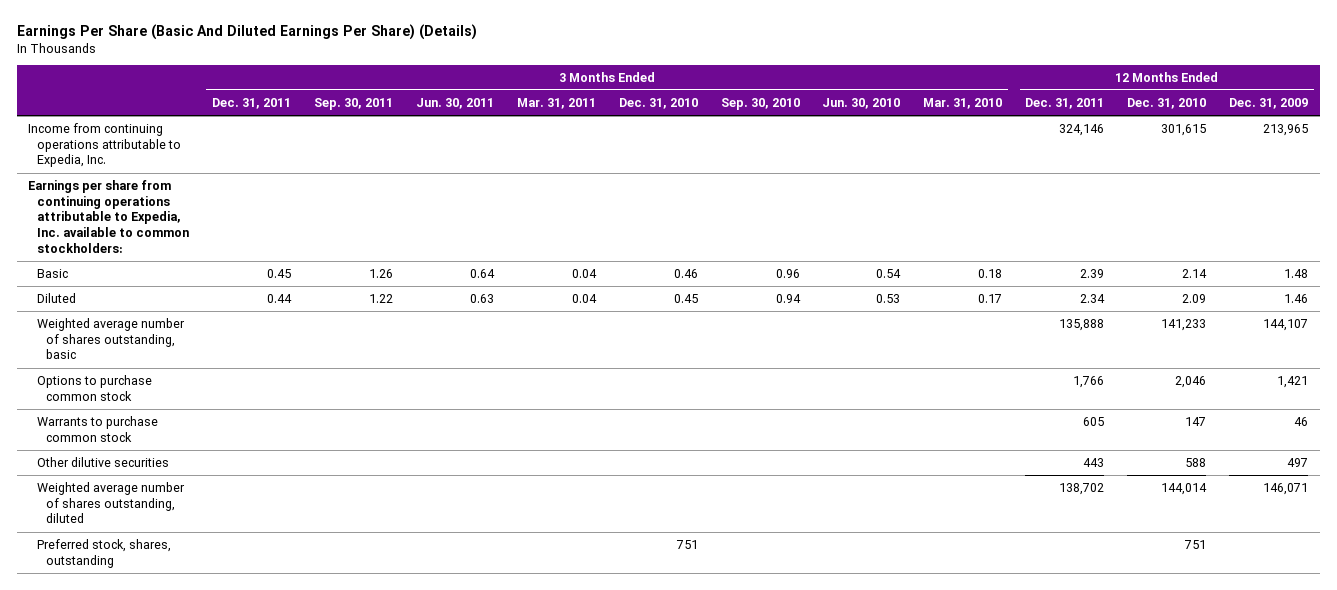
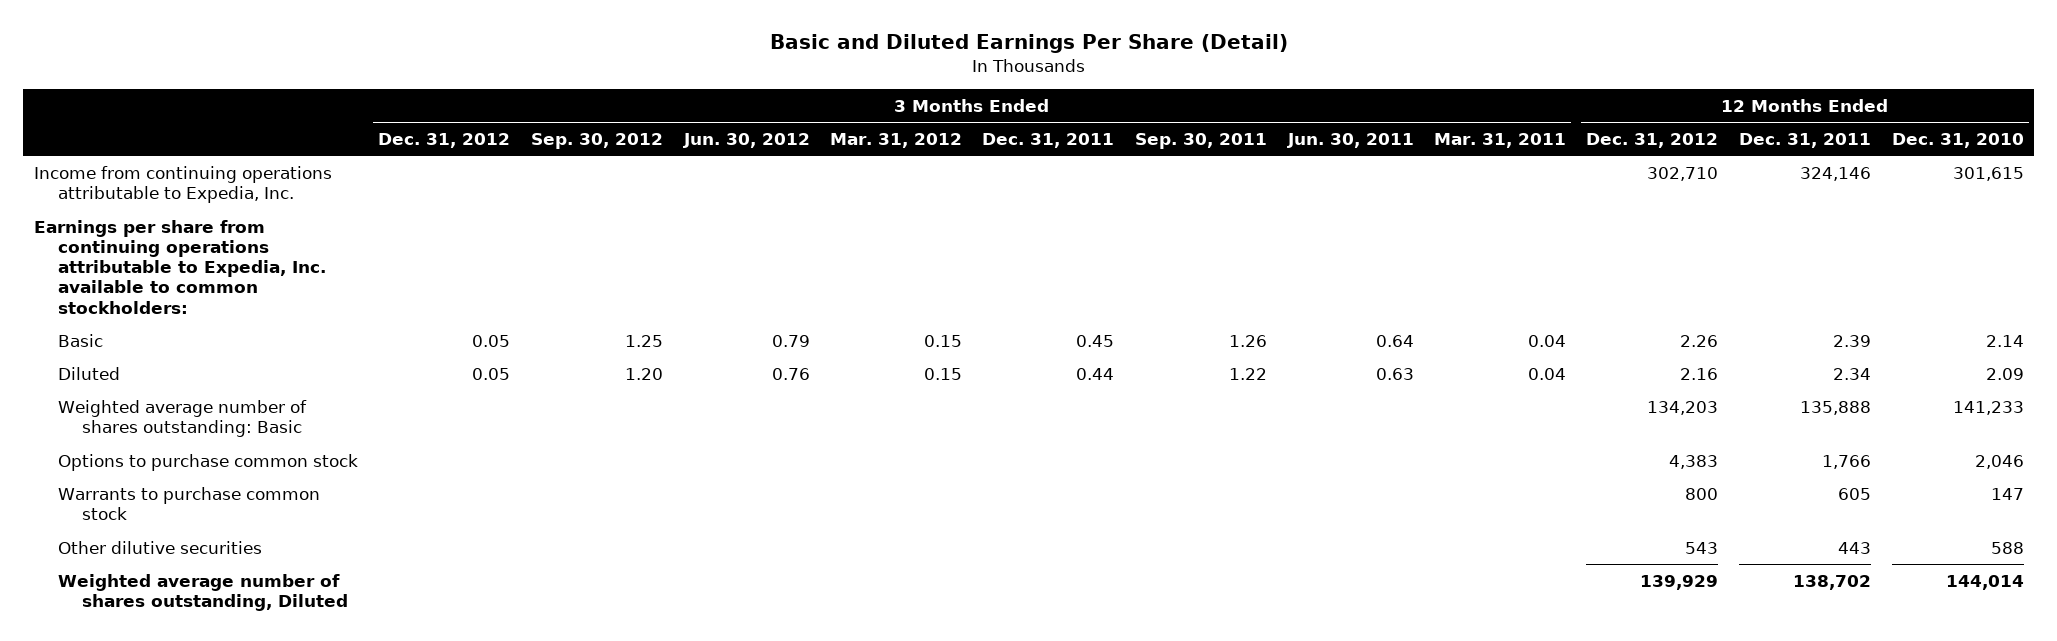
- Earnings Per Share (Basic And Diluted Earnings Per Share) (Details)
+ Basic and Diluted Earnings Per Share (Detail)
- | 3 Months Ended Dec. 31, 2011 | 3 Months Ended Sep. 30, 2011 | 3 Months Ended Jun. 30, 2011 | 3 Months Ended Mar. 31, 2011 | 3 Months Ended Dec. 31, 2010 | 3 Months Ended Sep. 30, 2010 | 3 Months Ended Jun. 30, 2010 | 3 Months Ended Mar. 31, 2010 | 12 Months Ended Dec. 31, 2011 | 12 Months Ended Dec. 31, 2010 | 12 Months Ended Dec. 31, 2009
+ | 3 Months Ended Dec. 31, 2012 | 3 Months Ended Sep. 30, 2012 | 3 Months Ended Jun. 30, 2012 | 3 Months Ended Mar. 31, 2012 | 3 Months Ended Dec. 31, 2011 | 3 Months Ended Sep. 30, 2011 | 3 Months Ended Jun. 30, 2011 | 3 Months Ended Mar. 31, 2011 | 12 Months Ended Dec. 31, 2012 | 12 Months Ended Dec. 31, 2011 | 12 Months Ended Dec. 31, 2010
- Weighted average number of shares outstanding, basic | | | | | | | | | 135,888 | 141,233 | 144,107
+ Weighted average number of shares outstanding: Basic | | | | | | | | | 134,203 | 135,888 | 141,233
- Weighted average number of shares outstanding, diluted | | | | | | | | | 138,702 | 144,014 | 146,071
- Preferred stock, shares, outstanding | | | | | 751 | | | | | 751 |
+ Weighted average number of shares outstanding, Diluted | | | | | | | | | 139,929 | 138,702 | 144,014

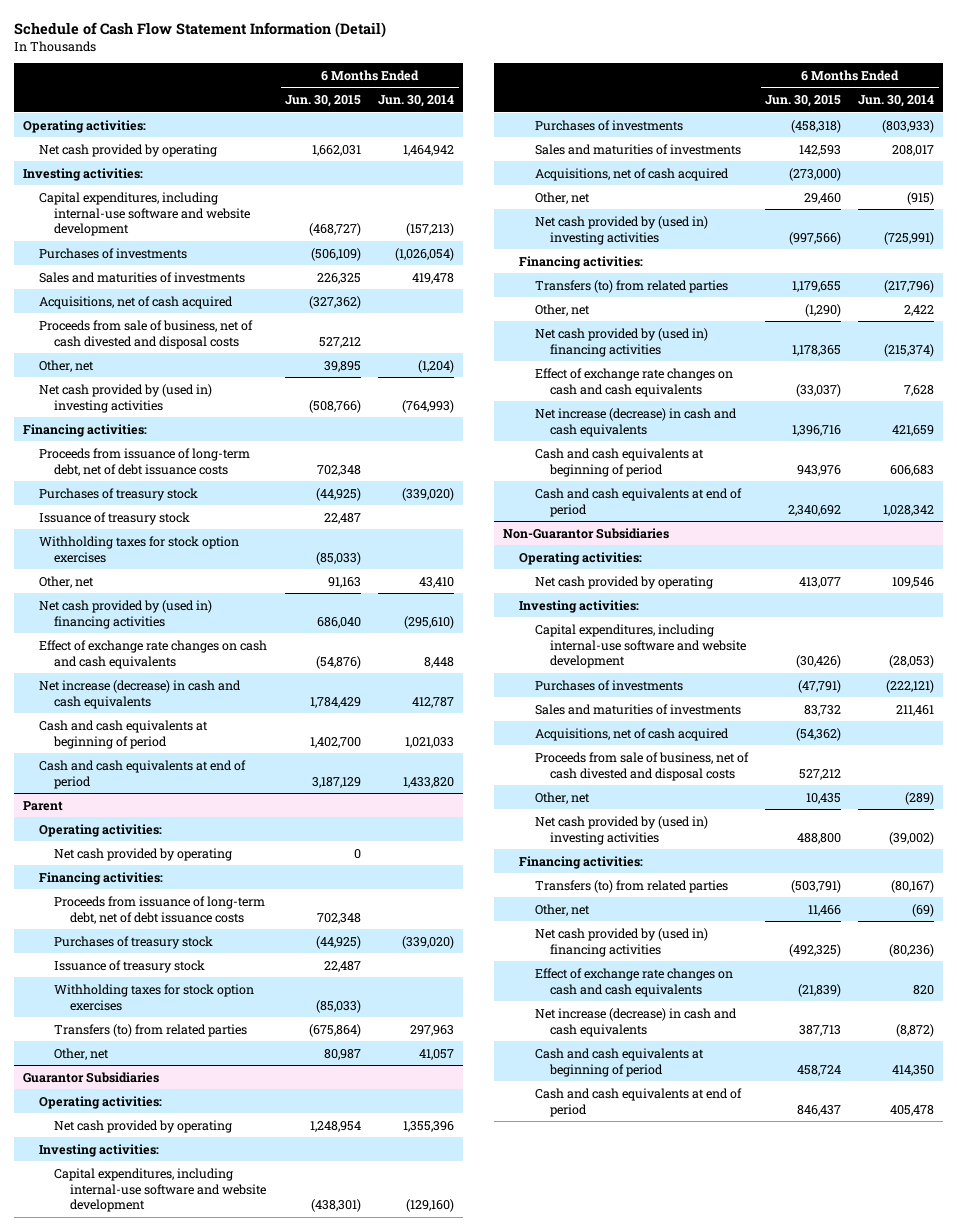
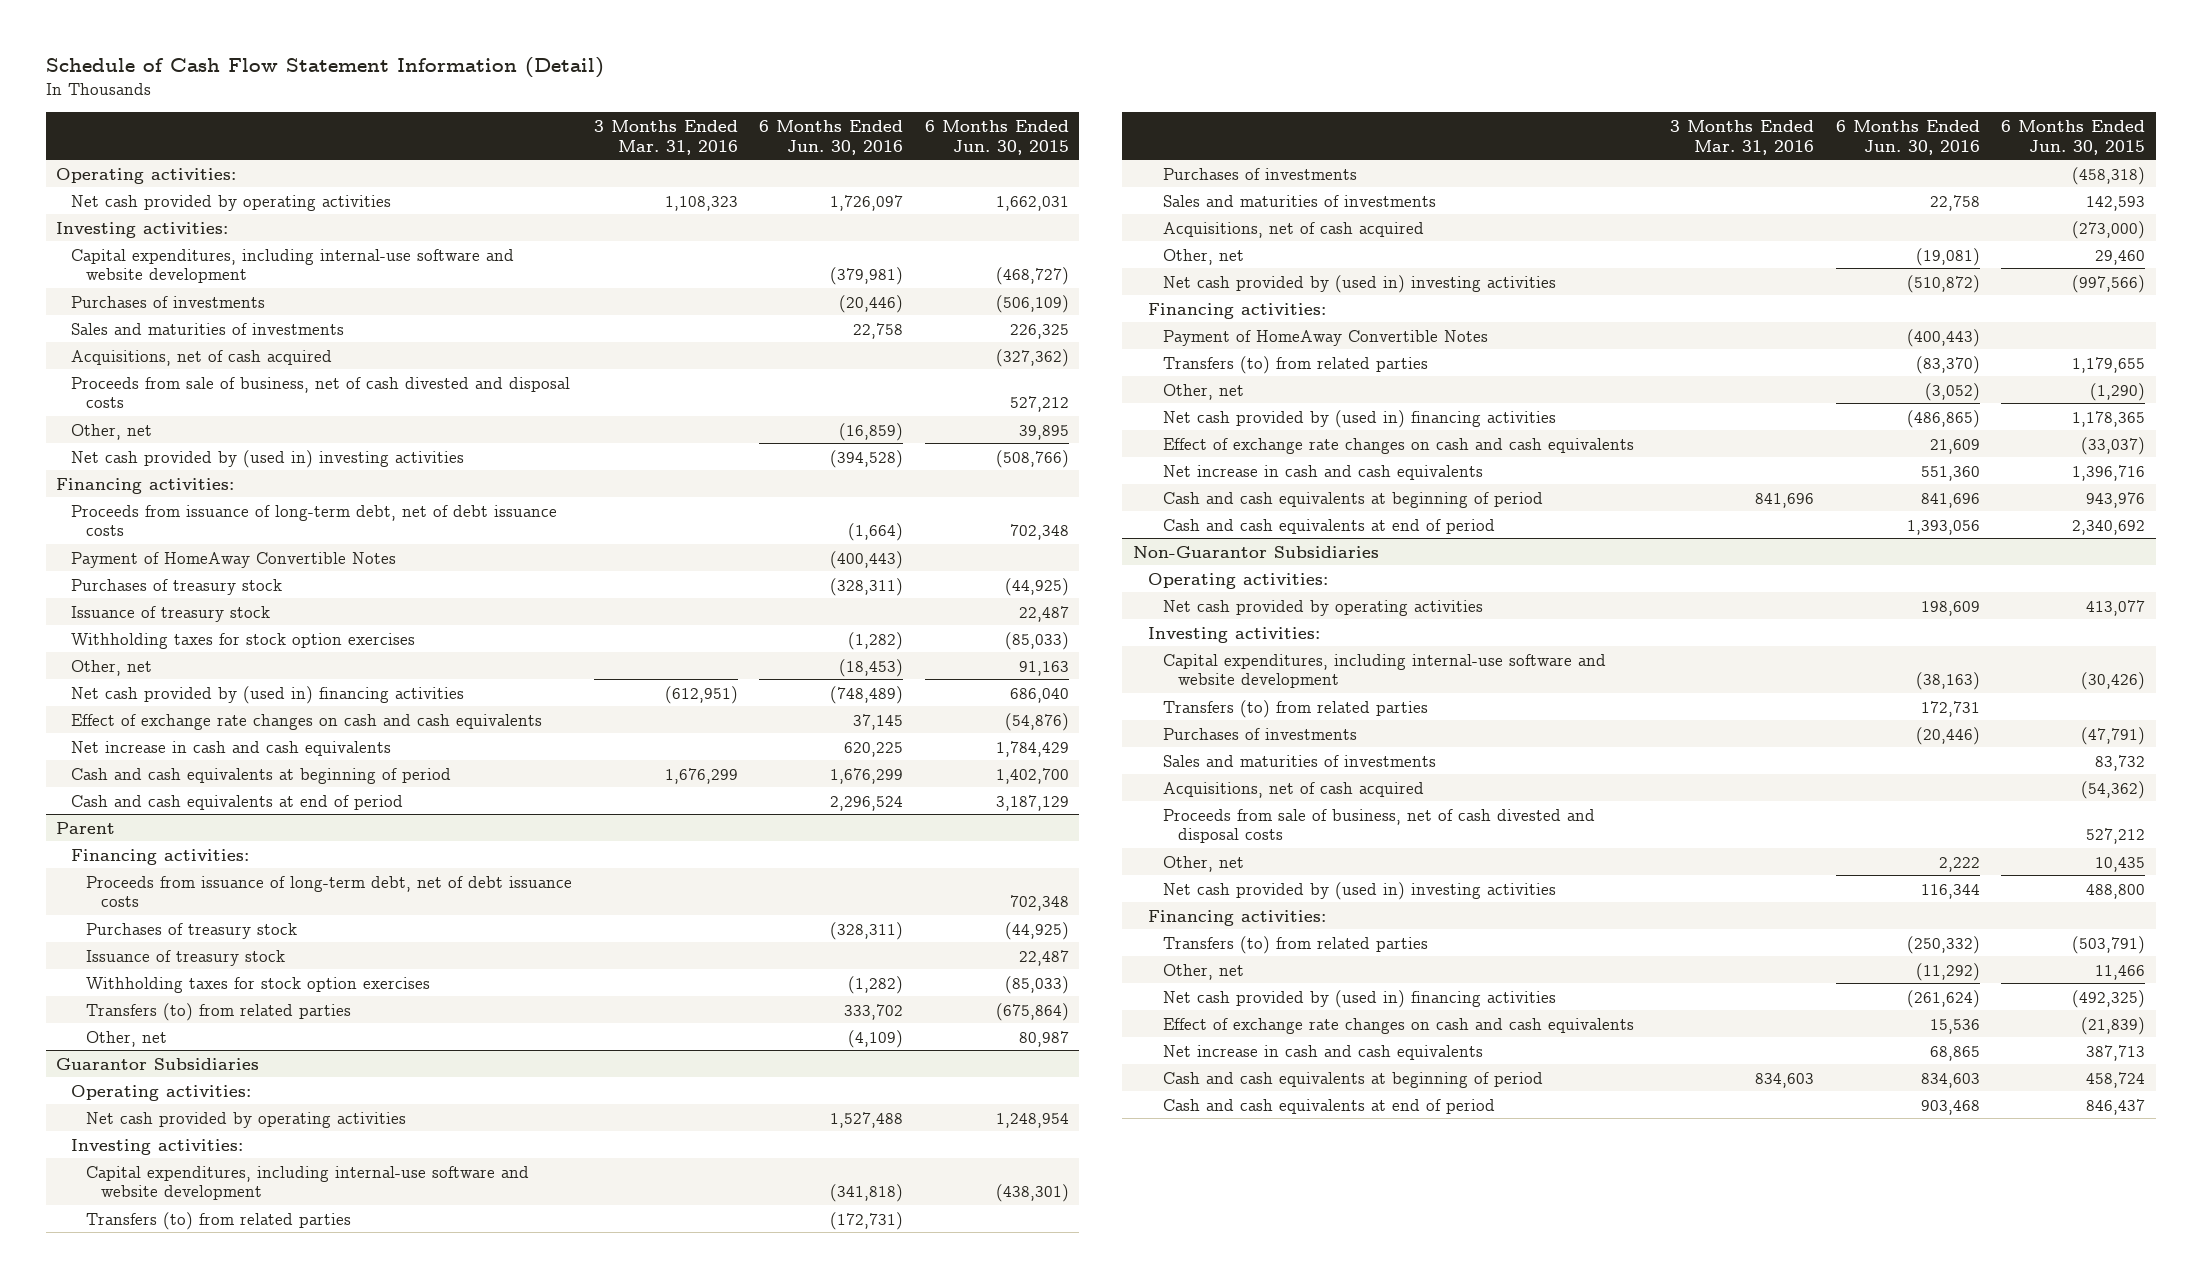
- | 6 Months Ended Jun. 30, 2015 | 6 Months Ended Jun. 30, 2014
+ | 3 Months Ended Mar. 31, 2016 | 6 Months Ended Jun. 30, 2016 | 6 Months Ended Jun. 30, 2015
- Net cash provided by operating | 1,662,031 | 1,464,942
+ Net cash provided by operating activities | 1,108,323 | 1,726,097 | 1,662,031
+ Payment of HomeAway Convertible Notes | | (400,443) |
- Net increase (decrease) in cash and cash equivalents | 1,784,429 | 412,787
+ Net increase in cash and cash equivalents | | 620,225 | 1,784,429
@ Parent
- Operating activities:
- Net cash provided by operating | 0 |
@ Guarantor Subsidiaries
- Net cash provided by operating | 1,248,954 | 1,355,396
+ Net cash provided by operating activities | | 1,527,488 | 1,248,954
+ Transfers (to) from related parties | | (172,731) |
+ Payment of HomeAway Convertible Notes | | (400,443) |
- Net increase (decrease) in cash and cash equivalents | 1,396,716 | 421,659
+ Net increase in cash and cash equivalents | | 551,360 | 1,396,716
@ Non-Guarantor Subsidiaries
- Net cash provided by operating | 413,077 | 109,546
+ Net cash provided by operating activities | | 198,609 | 413,077
+ Transfers (to) from related parties | | 172,731 |
- Net increase (decrease) in cash and cash equivalents | 387,713 | (8,872)
+ Net increase in cash and cash equivalents | | 68,865 | 387,713

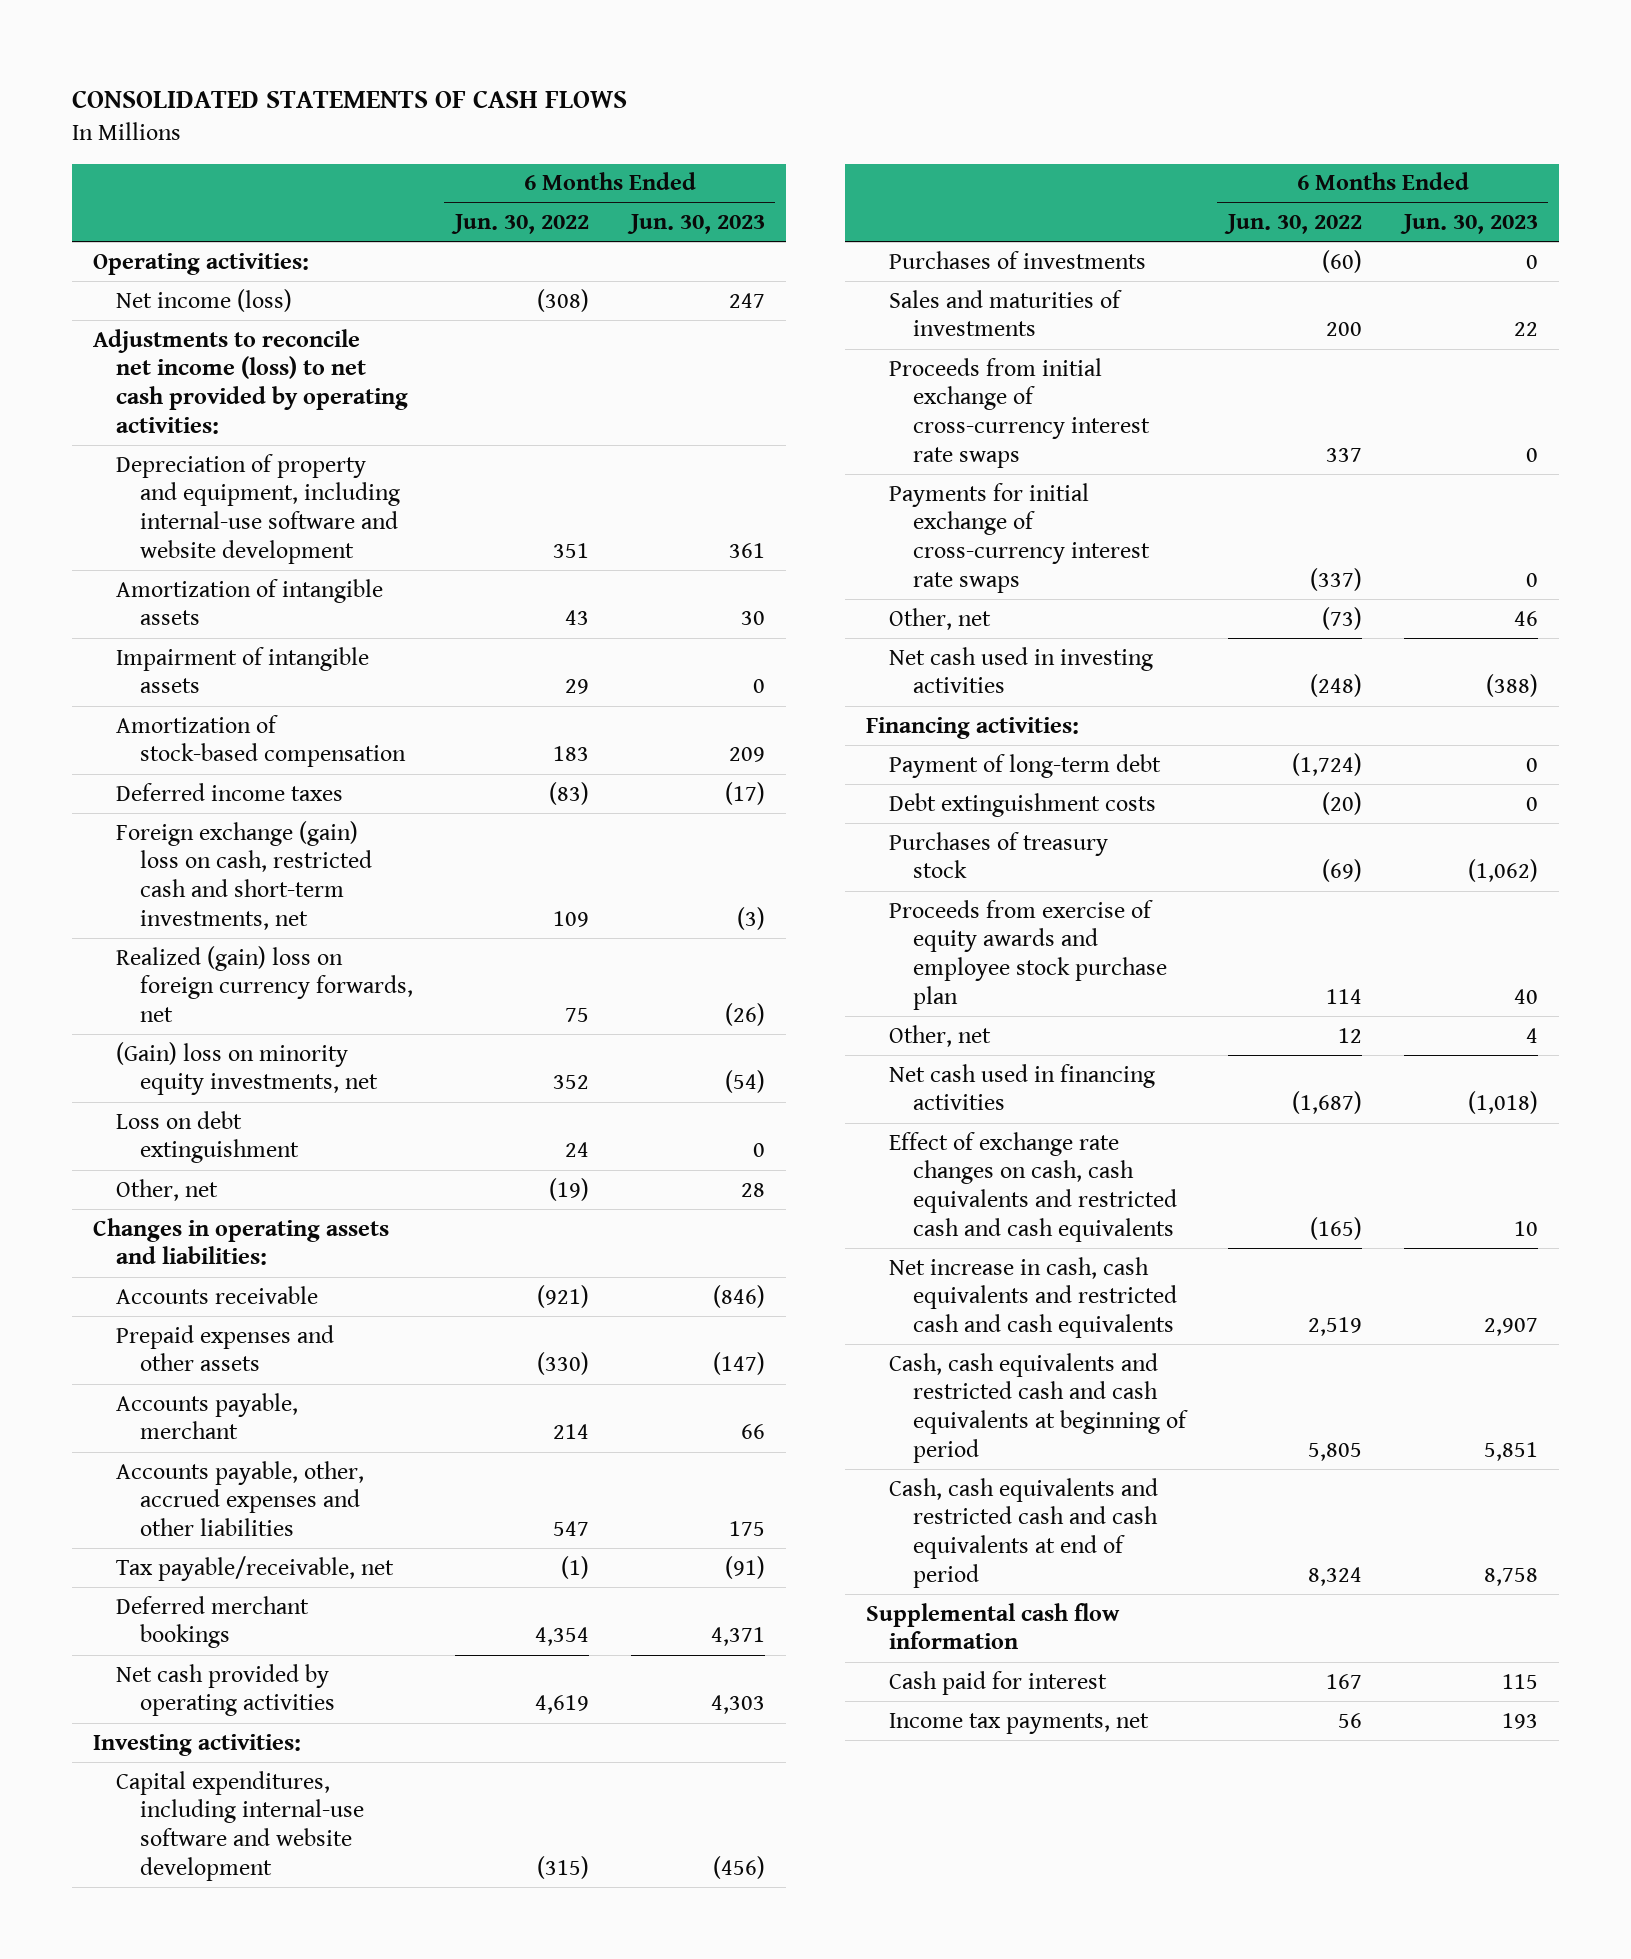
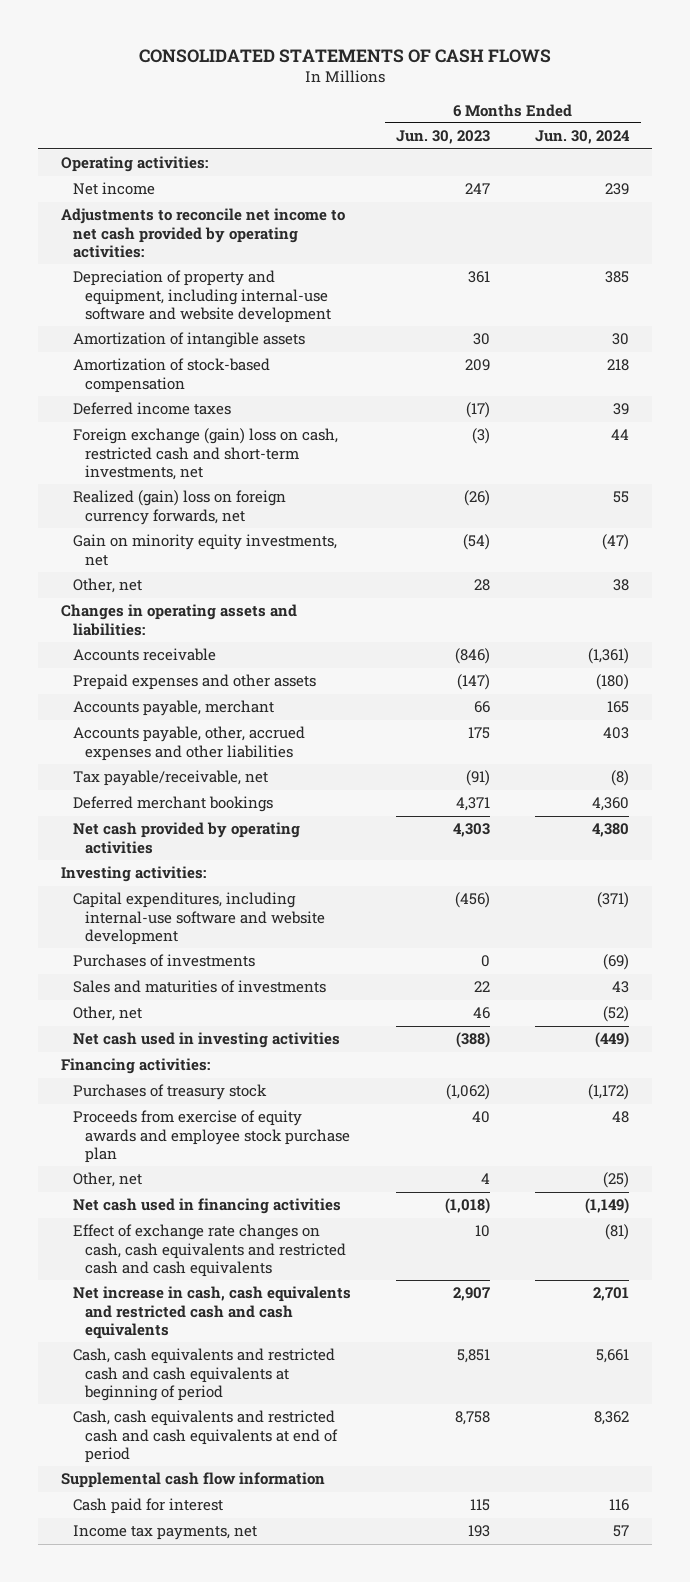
- | 6 Months Ended Jun. 30, 2022 | 6 Months Ended Jun. 30, 2023
+ | 6 Months Ended Jun. 30, 2023 | 6 Months Ended Jun. 30, 2024
- Net income (loss) | (308) | 247
- Adjustments to reconcile net income (loss) to net cash provided by operating activities:
+ Net income | 247 | 239
+ Adjustments to reconcile net income to net cash provided by operating activities:
- Impairment of intangible assets | 29 | 0
- (Gain) loss on minority equity investments, net | 352 | (54)
- Loss on debt extinguishment | 24 | 0
+ Gain on minority equity investments, net | (54) | (47)
- Proceeds from initial exchange of cross-currency interest rate swaps | 337 | 0
- Payments for initial exchange of cross-currency interest rate swaps | (337) | 0
- Payment of long-term debt | (1,724) | 0
- Debt extinguishment costs | (20) | 0

